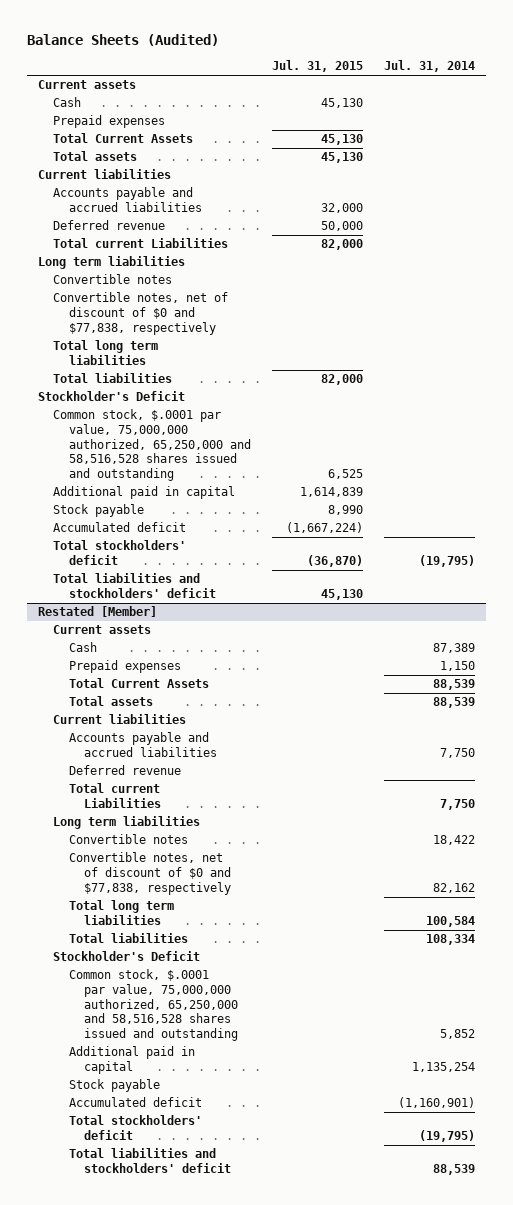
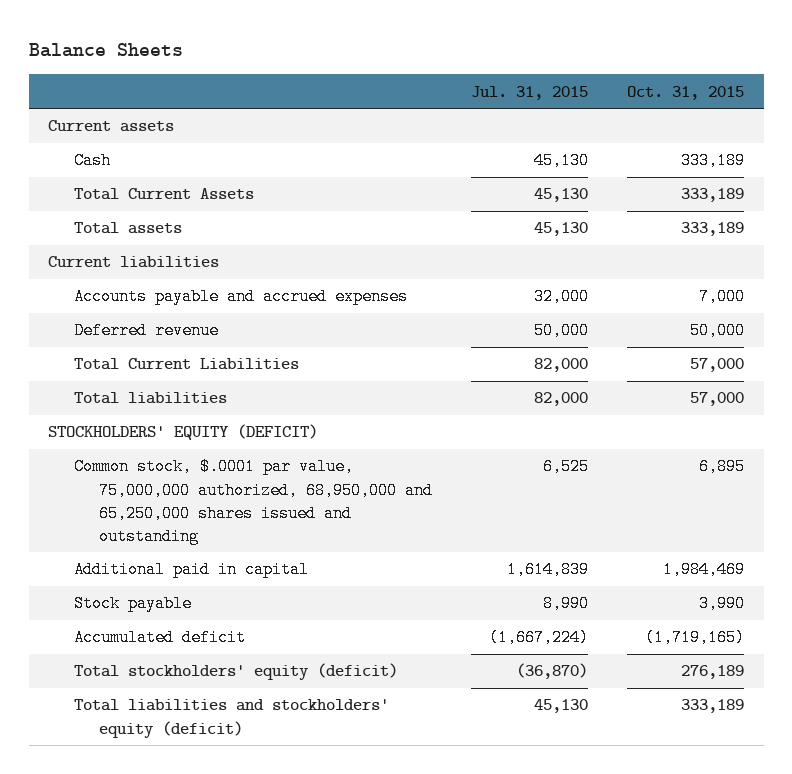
- Balance Sheets (Audited)
+ Balance Sheets
- | Jul. 31, 2015 | Jul. 31, 2014
+ | Jul. 31, 2015 | Oct. 31, 2015
- Prepaid expenses
- Accounts payable and accrued liabilities | 32,000 |
+ Accounts payable and accrued expenses | 32,000 | 7,000
- Total current Liabilities | 82,000 |
- Long term liabilities
- Convertible notes
- Convertible notes, net of discount of $0 and $77,838, respectively
- Total long term liabilities
+ Total Current Liabilities | 82,000 | 57,000
- Stockholder's Deficit
- Common stock, $.0001 par value, 75,000,000 authorized, 65,250,000 and 58,516,528 shares issued and outstanding | 6,525 |
+ STOCKHOLDERS' EQUITY (DEFICIT)
+ Common stock, $.0001 par value, 75,000,000 authorized, 68,950,000 and 65,250,000 shares issued and outstanding | 6,525 | 6,895
- Total stockholders' deficit | (36,870) | (19,795)
- Total liabilities and stockholders' deficit | 45,130 |
- Restated [Member]
- Current assets
- Cash | | 87,389
- Prepaid expenses | | 1,150
- Total Current Assets | | 88,539
- Total assets | | 88,539
- Current liabilities
- Accounts payable and accrued liabilities | | 7,750
- Deferred revenue
- Total current Liabilities | | 7,750
- Long term liabilities
- Convertible notes | | 18,422
- Convertible notes, net of discount of $0 and $77,838, respectively | | 82,162
- Total long term liabilities | | 100,584
- Total liabilities | | 108,334
- Stockholder's Deficit
- Common stock, $.0001 par value, 75,000,000 authorized, 65,250,000 and 58,516,528 shares issued and outstanding | | 5,852
- Additional paid in capital | | 1,135,254
- Stock payable
- Accumulated deficit | | (1,160,901)
- Total stockholders' deficit | | (19,795)
- Total liabilities and stockholders' deficit | | 88,539
+ Total stockholders' equity (deficit) | (36,870) | 276,189
+ Total liabilities and stockholders' equity (deficit) | 45,130 | 333,189

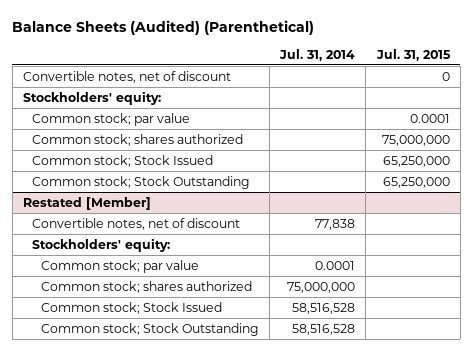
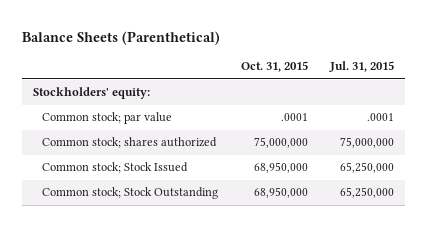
- Balance Sheets (Audited) (Parenthetical)
+ Balance Sheets (Parenthetical)
- | Jul. 31, 2014 | Jul. 31, 2015
+ | Oct. 31, 2015 | Jul. 31, 2015
- Convertible notes, net of discount | | 0
- Common stock; par value | | 0.0001
+ Common stock; par value | .0001 | .0001
- Restated [Member]
- Convertible notes, net of discount | 77,838 |
- Stockholders' equity:
- Common stock; par value | 0.0001 |
- Common stock; shares authorized | 75,000,000 |
- Common stock; Stock Issued | 58,516,528 |
- Common stock; Stock Outstanding | 58,516,528 |

